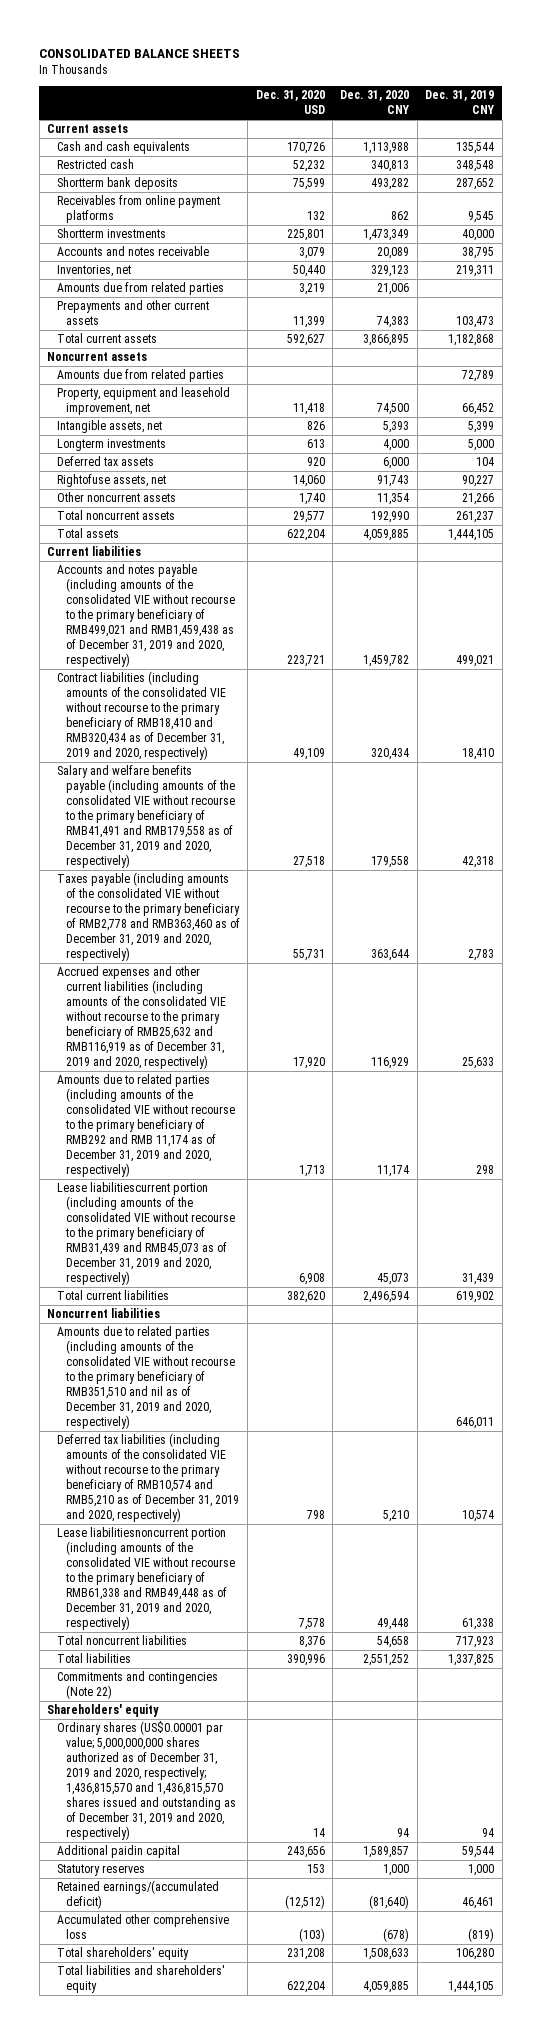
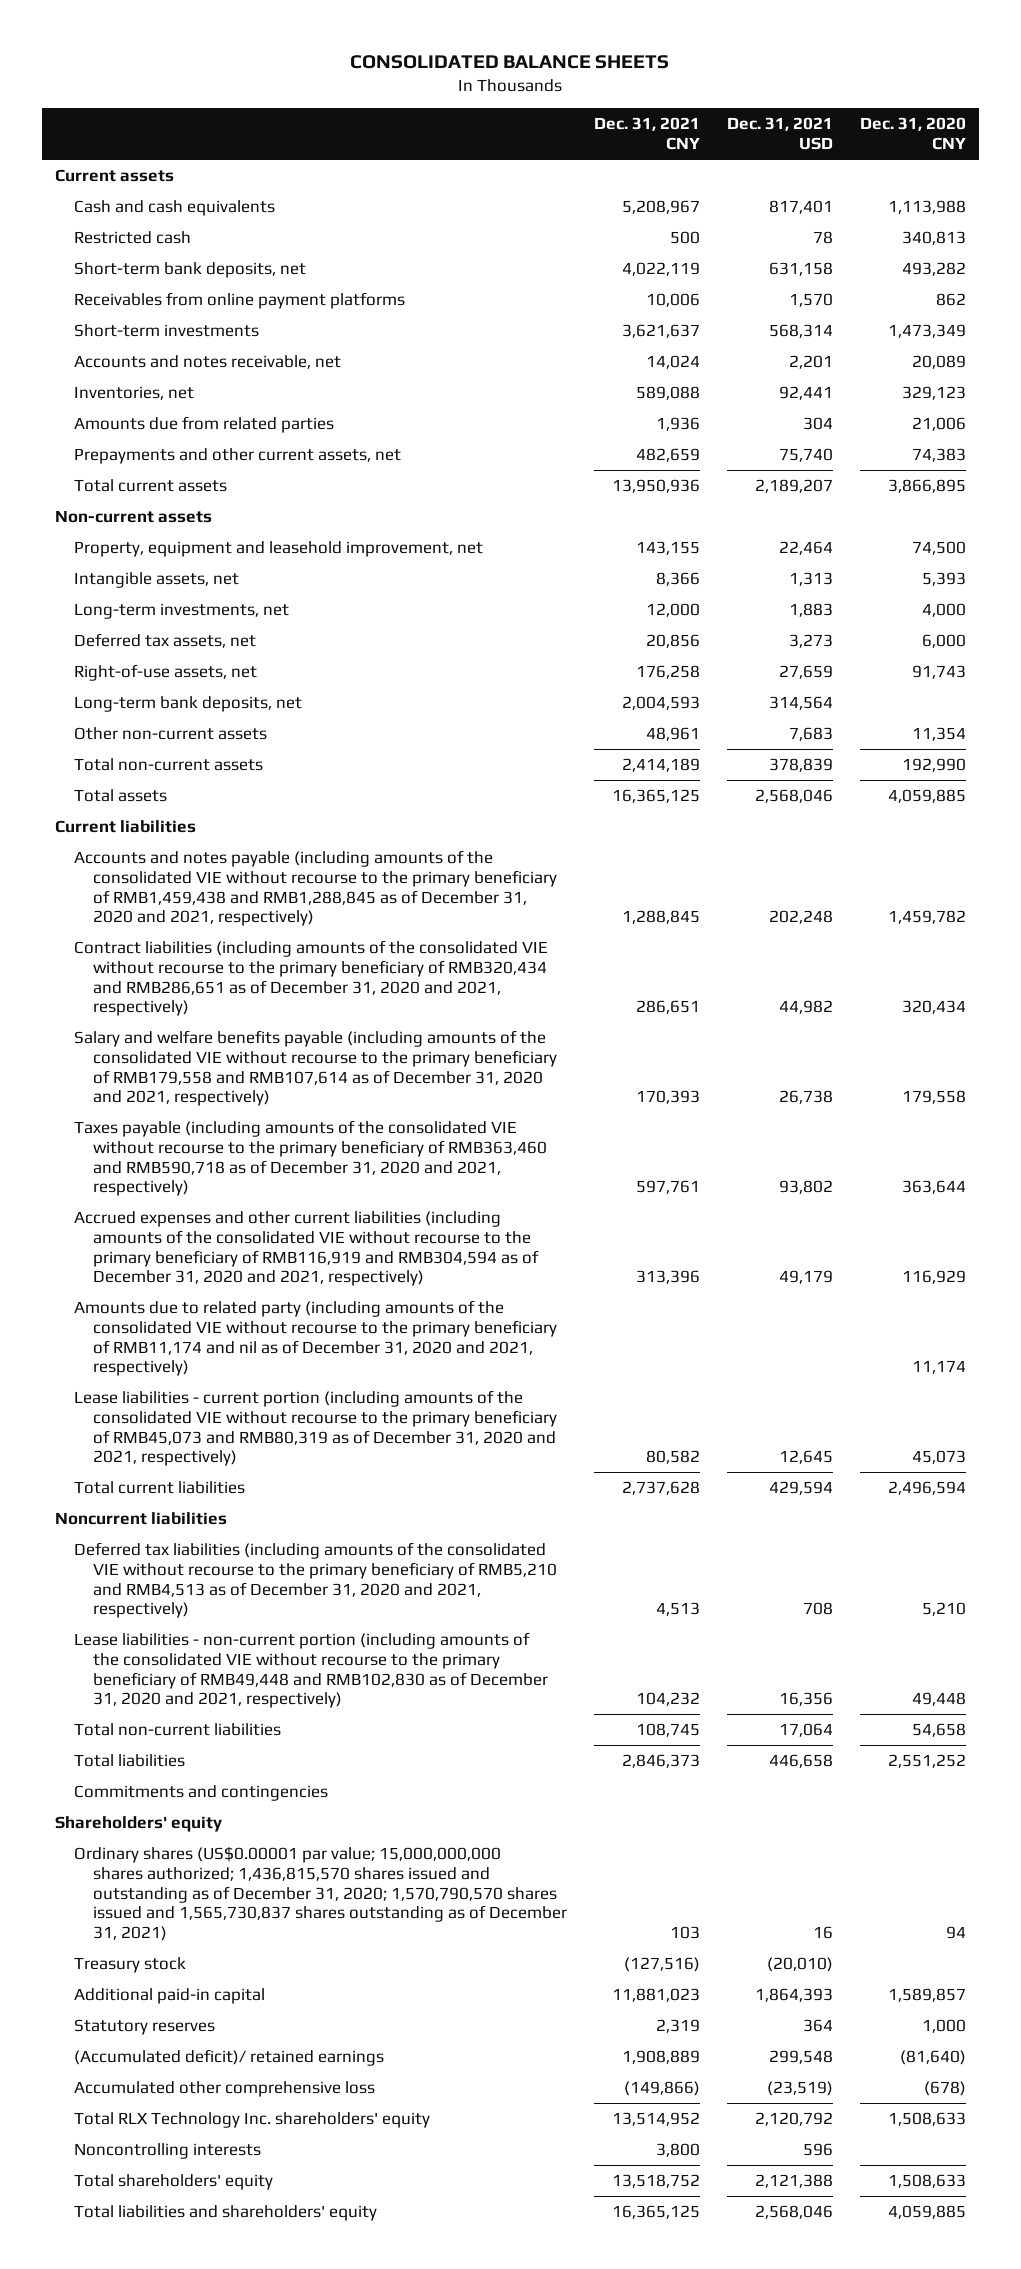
- | Dec. 31, 2020 USD | Dec. 31, 2020 CNY | Dec. 31, 2019 CNY
+ | Dec. 31, 2021 CNY | Dec. 31, 2021 USD | Dec. 31, 2020 CNY
- Shortterm bank deposits | 75,599 | 493,282 | 287,652
+ Short-term bank deposits, net | 4,022,119 | 631,158 | 493,282
- Shortterm investments | 225,801 | 1,473,349 | 40,000
- Accounts and notes receivable | 3,079 | 20,089 | 38,795
+ Short-term investments | 3,621,637 | 568,314 | 1,473,349
+ Accounts and notes receivable, net | 14,024 | 2,201 | 20,089
- Prepayments and other current assets | 11,399 | 74,383 | 103,473
+ Prepayments and other current assets, net | 482,659 | 75,740 | 74,383
- Noncurrent assets
- Amounts due from related parties | | | 72,789
+ Non-current assets
- Longterm investments | 613 | 4,000 | 5,000
- Deferred tax assets | 920 | 6,000 | 104
- Rightofuse assets, net | 14,060 | 91,743 | 90,227
- Other noncurrent assets | 1,740 | 11,354 | 21,266
- Total noncurrent assets | 29,577 | 192,990 | 261,237
+ Long-term investments, net | 12,000 | 1,883 | 4,000
+ Deferred tax assets, net | 20,856 | 3,273 | 6,000
+ Right-of-use assets, net | 176,258 | 27,659 | 91,743
+ Long-term bank deposits, net | 2,004,593 | 314,564 |
+ Other non-current assets | 48,961 | 7,683 | 11,354
+ Total non-current assets | 2,414,189 | 378,839 | 192,990
- Accounts and notes payable (including amounts of the consolidated VIE without recourse to the primary beneficiary of RMB499,021 and RMB1,459,438 as of December 31, 2019 and 2020, respectively) | 223,721 | 1,459,782 | 499,021
- Contract liabilities (including amounts of the consolidated VIE without recourse to the primary beneficiary of RMB18,410 and RMB320,434 as of December 31, 2019 and 2020, respectively) | 49,109 | 320,434 | 18,410
- Salary and welfare benefits payable (including amounts of the consolidated VIE without recourse to the primary beneficiary of RMB41,491 and RMB179,558 as of December 31, 2019 and 2020, respectively) | 27,518 | 179,558 | 42,318
- Taxes payable (including amounts of the consolidated VIE without recourse to the primary beneficiary of RMB2,778 and RMB363,460 as of December 31, 2019 and 2020, respectively) | 55,731 | 363,644 | 2,783
- Accrued expenses and other current liabilities (including amounts of the consolidated VIE without recourse to the primary beneficiary of RMB25,632 and RMB116,919 as of December 31, 2019 and 2020, respectively) | 17,920 | 116,929 | 25,633
- Amounts due to related parties (including amounts of the consolidated VIE without recourse to the primary beneficiary of RMB292 and RMB 11,174 as of December 31, 2019 and 2020, respectively) | 1,713 | 11,174 | 298
- Lease liabilitiescurrent portion (including amounts of the consolidated VIE without recourse to the primary beneficiary of RMB31,439 and RMB45,073 as of December 31, 2019 and 2020, respectively) | 6,908 | 45,073 | 31,439
+ Accounts and notes payable (including amounts of the consolidated VIE without recourse to the primary beneficiary of RMB1,459,438 and RMB1,288,845 as of December 31, 2020 and 2021, respectively) | 1,288,845 | 202,248 | 1,459,782
+ Contract liabilities (including amounts of the consolidated VIE without recourse to the primary beneficiary of RMB320,434 and RMB286,651 as of December 31, 2020 and 2021, respectively) | 286,651 | 44,982 | 320,434
+ Salary and welfare benefits payable (including amounts of the consolidated VIE without recourse to the primary beneficiary of RMB179,558 and RMB107,614 as of December 31, 2020 and 2021, respectively) | 170,393 | 26,738 | 179,558
+ Taxes payable (including amounts of the consolidated VIE without recourse to the primary beneficiary of RMB363,460 and RMB590,718 as of December 31, 2020 and 2021, respectively) | 597,761 | 93,802 | 363,644
+ Accrued expenses and other current liabilities (including amounts of the consolidated VIE without recourse to the primary beneficiary of RMB116,919 and RMB304,594 as of December 31, 2020 and 2021, respectively) | 313,396 | 49,179 | 116,929
+ Amounts due to related party (including amounts of the consolidated VIE without recourse to the primary beneficiary of RMB11,174 and nil as of December 31, 2020 and 2021, respectively) | | | 11,174
+ Lease liabilities - current portion (including amounts of the consolidated VIE without recourse to the primary beneficiary of RMB45,073 and RMB80,319 as of December 31, 2020 and 2021, respectively) | 80,582 | 12,645 | 45,073
- Amounts due to related parties (including amounts of the consolidated VIE without recourse to the primary beneficiary of RMB351,510 and nil as of December 31, 2019 and 2020, respectively) | | | 646,011
- Deferred tax liabilities (including amounts of the consolidated VIE without recourse to the primary beneficiary of RMB10,574 and RMB5,210 as of December 31, 2019 and 2020, respectively) | 798 | 5,210 | 10,574
- Lease liabilitiesnoncurrent portion (including amounts of the consolidated VIE without recourse to the primary beneficiary of RMB61,338 and RMB49,448 as of December 31, 2019 and 2020, respectively) | 7,578 | 49,448 | 61,338
- Total noncurrent liabilities | 8,376 | 54,658 | 717,923
+ Deferred tax liabilities (including amounts of the consolidated VIE without recourse to the primary beneficiary of RMB5,210 and RMB4,513 as of December 31, 2020 and 2021, respectively) | 4,513 | 708 | 5,210
+ Lease liabilities - non-current portion (including amounts of the consolidated VIE without recourse to the primary beneficiary of RMB49,448 and RMB102,830 as of December 31, 2020 and 2021, respectively) | 104,232 | 16,356 | 49,448
+ Total non-current liabilities | 108,745 | 17,064 | 54,658
- Commitments and contingencies (Note 22)
+ Commitments and contingencies
- Ordinary shares (US$0.00001 par value; 5,000,000,000 shares authorized as of December 31, 2019 and 2020, respectively; 1,436,815,570 and 1,436,815,570 shares issued and outstanding as of December 31, 2019 and 2020, respectively) | 14 | 94 | 94
- Additional paidin capital | 243,656 | 1,589,857 | 59,544
+ Ordinary shares (US$0.00001 par value; 15,000,000,000 shares authorized; 1,436,815,570 shares issued and outstanding as of December 31, 2020; 1,570,790,570 shares issued and 1,565,730,837 shares outstanding as of December 31, 2021) | 103 | 16 | 94
+ Treasury stock | (127,516) | (20,010) |
+ Additional paid-in capital | 11,881,023 | 1,864,393 | 1,589,857
- Retained earnings/(accumulated deficit) | (12,512) | (81,640) | 46,461
+ (Accumulated deficit)/ retained earnings | 1,908,889 | 299,548 | (81,640)
+ Total RLX Technology Inc. shareholders' equity | 13,514,952 | 2,120,792 | 1,508,633
+ Noncontrolling interests | 3,800 | 596 |

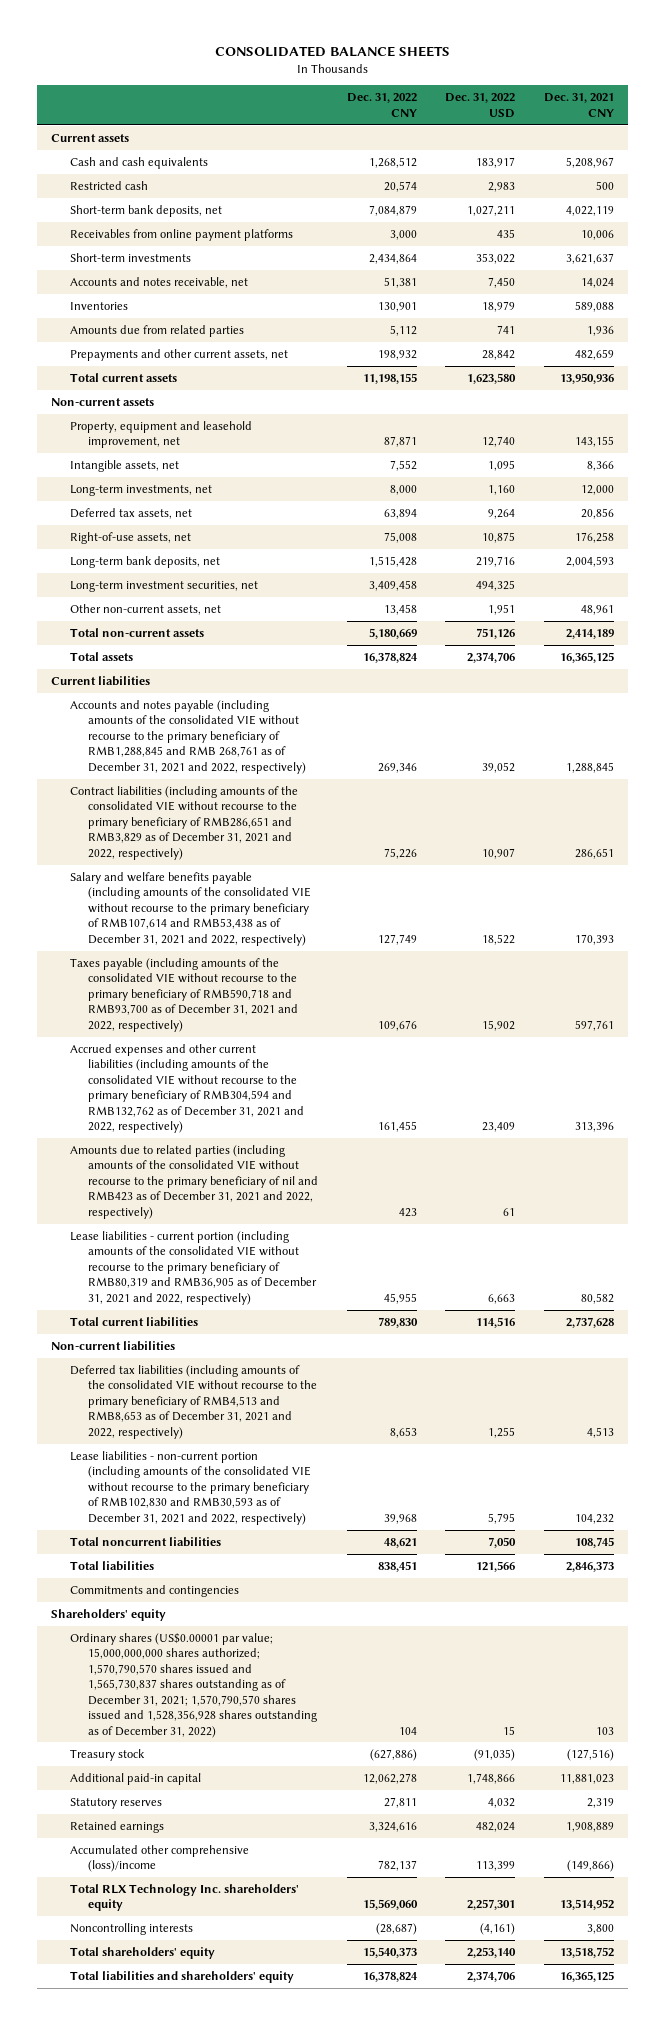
- | Dec. 31, 2021 CNY | Dec. 31, 2021 USD | Dec. 31, 2020 CNY
+ | Dec. 31, 2022 CNY | Dec. 31, 2022 USD | Dec. 31, 2021 CNY
- Inventories, net | 589,088 | 92,441 | 329,123
+ Inventories | 130,901 | 18,979 | 589,088
- Other non-current assets | 48,961 | 7,683 | 11,354
+ Long-term investment securities, net | 3,409,458 | 494,325 |
+ Other non-current assets, net | 13,458 | 1,951 | 48,961
- Accounts and notes payable (including amounts of the consolidated VIE without recourse to the primary beneficiary of RMB1,459,438 and RMB1,288,845 as of December 31, 2020 and 2021, respectively) | 1,288,845 | 202,248 | 1,459,782
- Contract liabilities (including amounts of the consolidated VIE without recourse to the primary beneficiary of RMB320,434 and RMB286,651 as of December 31, 2020 and 2021, respectively) | 286,651 | 44,982 | 320,434
- Salary and welfare benefits payable (including amounts of the consolidated VIE without recourse to the primary beneficiary of RMB179,558 and RMB107,614 as of December 31, 2020 and 2021, respectively) | 170,393 | 26,738 | 179,558
- Taxes payable (including amounts of the consolidated VIE without recourse to the primary beneficiary of RMB363,460 and RMB590,718 as of December 31, 2020 and 2021, respectively) | 597,761 | 93,802 | 363,644
- Accrued expenses and other current liabilities (including amounts of the consolidated VIE without recourse to the primary beneficiary of RMB116,919 and RMB304,594 as of December 31, 2020 and 2021, respectively) | 313,396 | 49,179 | 116,929
- Amounts due to related party (including amounts of the consolidated VIE without recourse to the primary beneficiary of RMB11,174 and nil as of December 31, 2020 and 2021, respectively) | | | 11,174
- Lease liabilities - current portion (including amounts of the consolidated VIE without recourse to the primary beneficiary of RMB45,073 and RMB80,319 as of December 31, 2020 and 2021, respectively) | 80,582 | 12,645 | 45,073
+ Accounts and notes payable (including amounts of the consolidated VIE without recourse to the primary beneficiary of RMB1,288,845 and RMB 268,761 as of December 31, 2021 and 2022, respectively) | 269,346 | 39,052 | 1,288,845
+ Contract liabilities (including amounts of the consolidated VIE without recourse to the primary beneficiary of RMB286,651 and RMB3,829 as of December 31, 2021 and 2022, respectively) | 75,226 | 10,907 | 286,651
+ Salary and welfare benefits payable (including amounts of the consolidated VIE without recourse to the primary beneficiary of RMB107,614 and RMB53,438 as of December 31, 2021 and 2022, respectively) | 127,749 | 18,522 | 170,393
+ Taxes payable (including amounts of the consolidated VIE without recourse to the primary beneficiary of RMB590,718 and RMB93,700 as of December 31, 2021 and 2022, respectively) | 109,676 | 15,902 | 597,761
+ Accrued expenses and other current liabilities (including amounts of the consolidated VIE without recourse to the primary beneficiary of RMB304,594 and RMB132,762 as of December 31, 2021 and 2022, respectively) | 161,455 | 23,409 | 313,396
+ Amounts due to related parties (including amounts of the consolidated VIE without recourse to the primary beneficiary of nil and RMB423 as of December 31, 2021 and 2022, respectively) | 423 | 61 |
+ Lease liabilities - current portion (including amounts of the consolidated VIE without recourse to the primary beneficiary of RMB80,319 and RMB36,905 as of December 31, 2021 and 2022, respectively) | 45,955 | 6,663 | 80,582
- Noncurrent liabilities
- Deferred tax liabilities (including amounts of the consolidated VIE without recourse to the primary beneficiary of RMB5,210 and RMB4,513 as of December 31, 2020 and 2021, respectively) | 4,513 | 708 | 5,210
- Lease liabilities - non-current portion (including amounts of the consolidated VIE without recourse to the primary beneficiary of RMB49,448 and RMB102,830 as of December 31, 2020 and 2021, respectively) | 104,232 | 16,356 | 49,448
- Total non-current liabilities | 108,745 | 17,064 | 54,658
+ Non-current liabilities
+ Deferred tax liabilities (including amounts of the consolidated VIE without recourse to the primary beneficiary of RMB4,513 and RMB8,653 as of December 31, 2021 and 2022, respectively) | 8,653 | 1,255 | 4,513
+ Lease liabilities - non-current portion (including amounts of the consolidated VIE without recourse to the primary beneficiary of RMB102,830 and RMB30,593 as of December 31, 2021 and 2022, respectively) | 39,968 | 5,795 | 104,232
+ Total noncurrent liabilities | 48,621 | 7,050 | 108,745
- Ordinary shares (US$0.00001 par value; 15,000,000,000 shares authorized; 1,436,815,570 shares issued and outstanding as of December 31, 2020; 1,570,790,570 shares issued and 1,565,730,837 shares outstanding as of December 31, 2021) | 103 | 16 | 94
+ Ordinary shares (US$0.00001 par value; 15,000,000,000 shares authorized; 1,570,790,570 shares issued and 1,565,730,837 shares outstanding as of December 31, 2021; 1,570,790,570 shares issued and 1,528,356,928 shares outstanding as of December 31, 2022) | 104 | 15 | 103
- (Accumulated deficit)/ retained earnings | 1,908,889 | 299,548 | (81,640)
- Accumulated other comprehensive loss | (149,866) | (23,519) | (678)
+ Retained earnings | 3,324,616 | 482,024 | 1,908,889
+ Accumulated other comprehensive (loss)/income | 782,137 | 113,399 | (149,866)

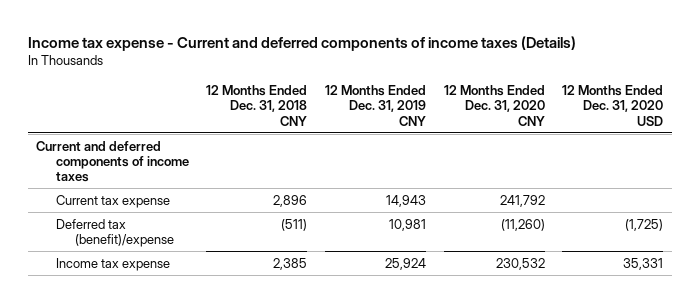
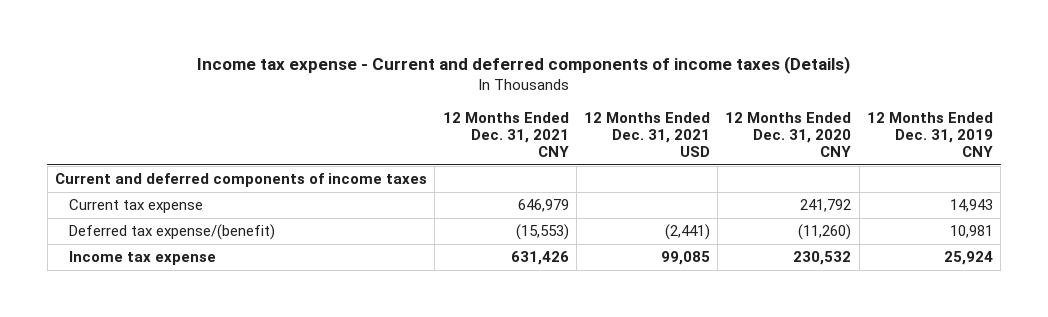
- | 12 Months Ended Dec. 31, 2018 CNY | 12 Months Ended Dec. 31, 2019 CNY | 12 Months Ended Dec. 31, 2020 CNY | 12 Months Ended Dec. 31, 2020 USD
+ | 12 Months Ended Dec. 31, 2021 CNY | 12 Months Ended Dec. 31, 2021 USD | 12 Months Ended Dec. 31, 2020 CNY | 12 Months Ended Dec. 31, 2019 CNY
- Deferred tax (benefit)/expense | (511) | 10,981 | (11,260) | (1,725)
+ Deferred tax expense/(benefit) | (15,553) | (2,441) | (11,260) | 10,981

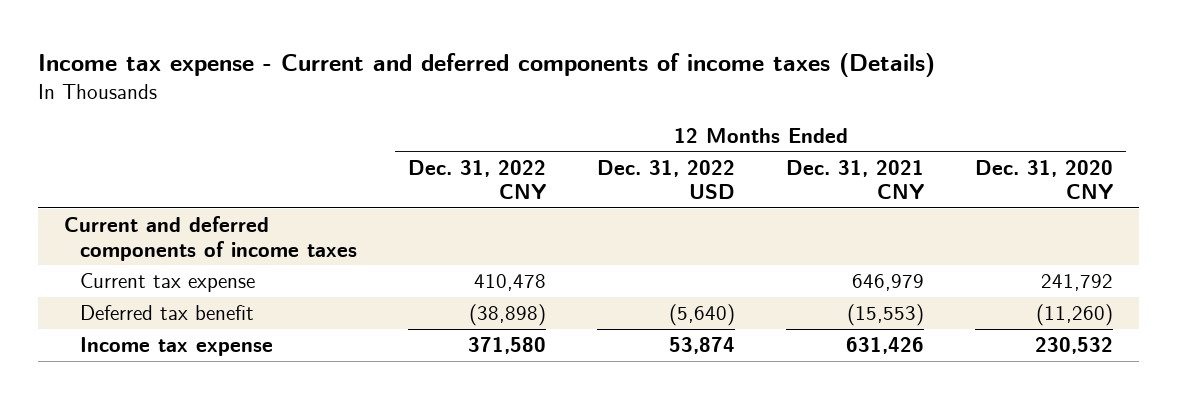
- | 12 Months Ended Dec. 31, 2021 CNY | 12 Months Ended Dec. 31, 2021 USD | 12 Months Ended Dec. 31, 2020 CNY | 12 Months Ended Dec. 31, 2019 CNY
+ | 12 Months Ended Dec. 31, 2022 CNY | 12 Months Ended Dec. 31, 2022 USD | 12 Months Ended Dec. 31, 2021 CNY | 12 Months Ended Dec. 31, 2020 CNY
- Deferred tax expense/(benefit) | (15,553) | (2,441) | (11,260) | 10,981
+ Deferred tax benefit | (38,898) | (5,640) | (15,553) | (11,260)

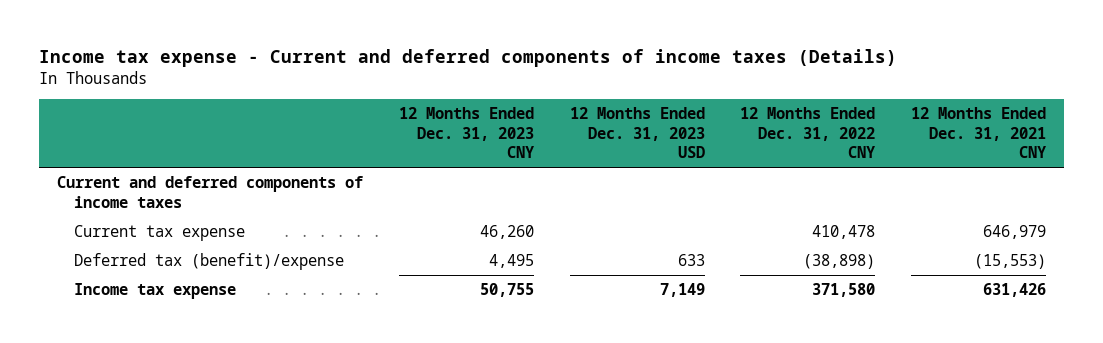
- | 12 Months Ended Dec. 31, 2022 CNY | 12 Months Ended Dec. 31, 2022 USD | 12 Months Ended Dec. 31, 2021 CNY | 12 Months Ended Dec. 31, 2020 CNY
+ | 12 Months Ended Dec. 31, 2023 CNY | 12 Months Ended Dec. 31, 2023 USD | 12 Months Ended Dec. 31, 2022 CNY | 12 Months Ended Dec. 31, 2021 CNY
- Deferred tax benefit | (38,898) | (5,640) | (15,553) | (11,260)
+ Deferred tax (benefit)/expense | 4,495 | 633 | (38,898) | (15,553)

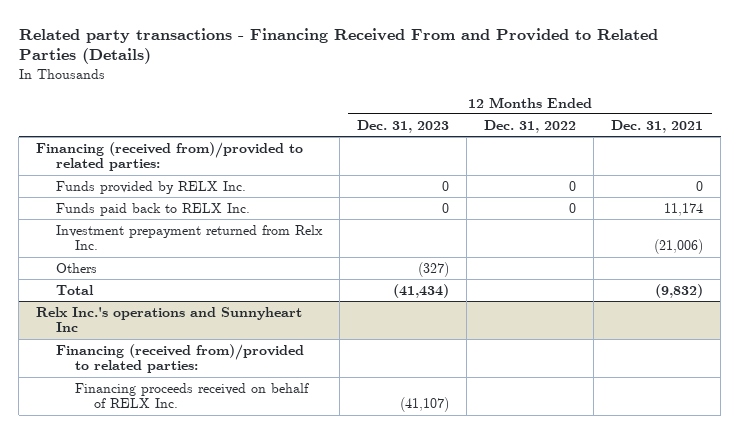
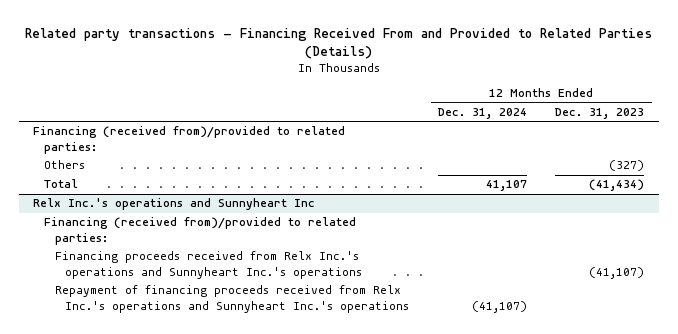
- | 12 Months Ended Dec. 31, 2023 | 12 Months Ended Dec. 31, 2022 | 12 Months Ended Dec. 31, 2021
+ | 12 Months Ended Dec. 31, 2024 | 12 Months Ended Dec. 31, 2023
- Funds provided by RELX Inc. | 0 | 0 | 0
- Funds paid back to RELX Inc. | 0 | 0 | 11,174
- Investment prepayment returned from Relx Inc. | | | (21,006)
@ Relx Inc.'s operations and Sunnyheart Inc
- Financing proceeds received on behalf of RELX Inc. | (41,107) | |
+ Financing proceeds received from Relx Inc.'s operations and Sunnyheart Inc.'s operations | | (41,107)
+ Repayment of financing proceeds received from Relx Inc.'s operations and Sunnyheart Inc.'s operations | (41,107) |

